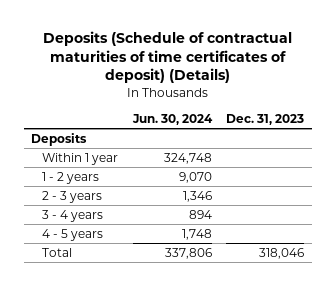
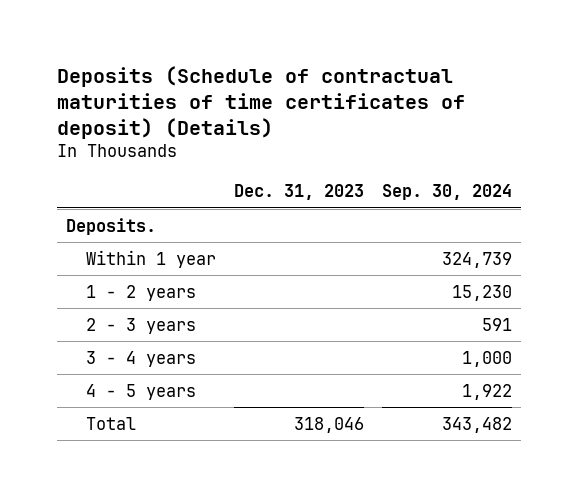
- | Jun. 30, 2024 | Dec. 31, 2023
+ | Dec. 31, 2023 | Sep. 30, 2024
- Deposits
+ Deposits.

